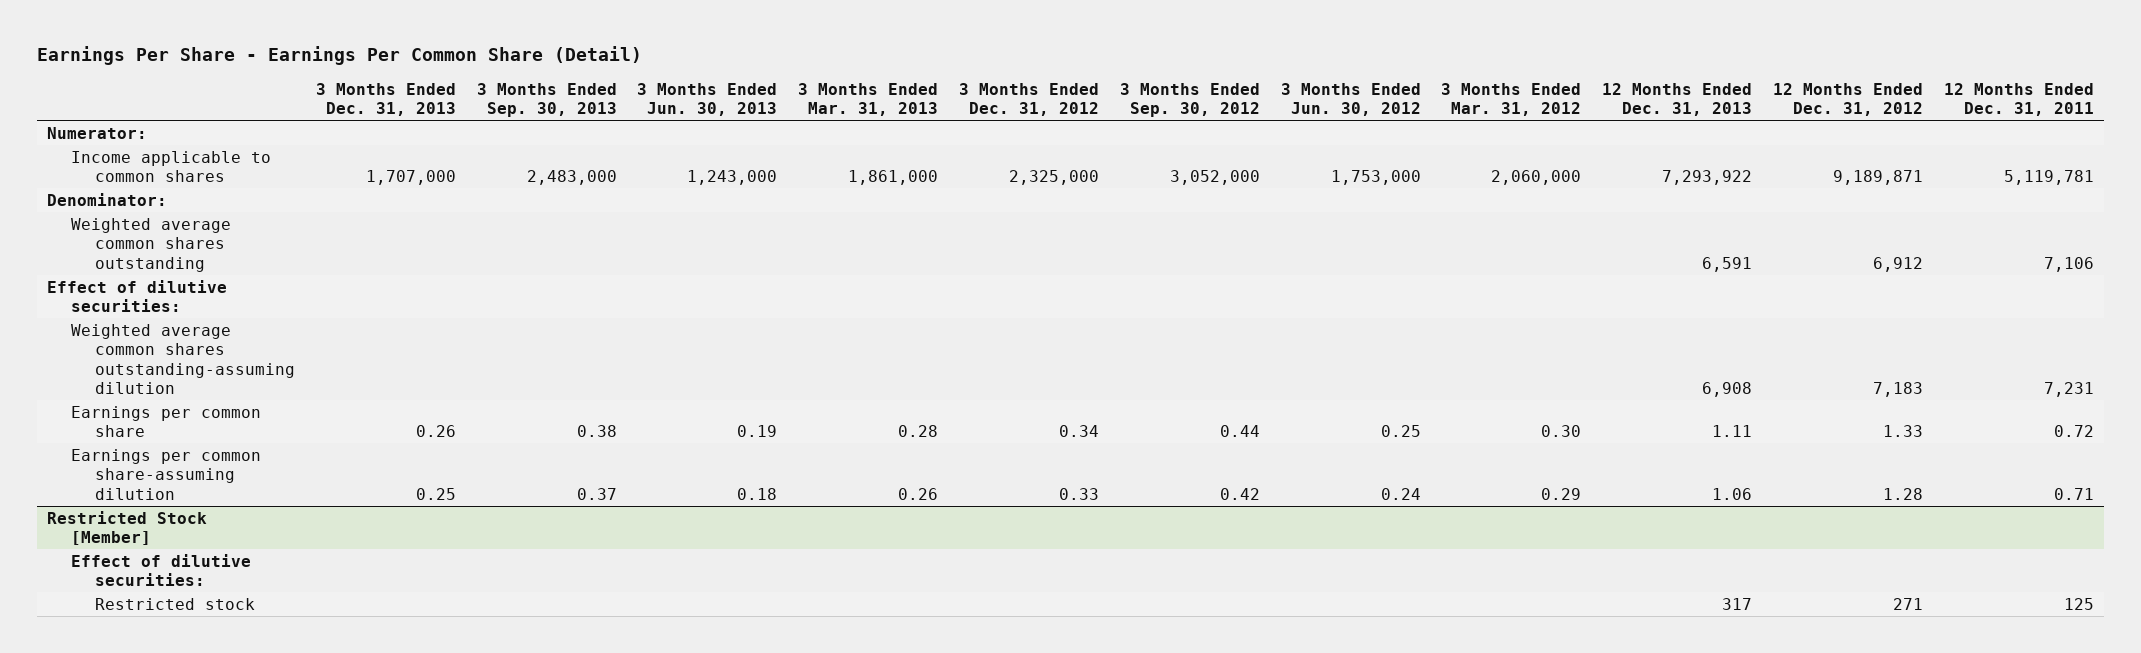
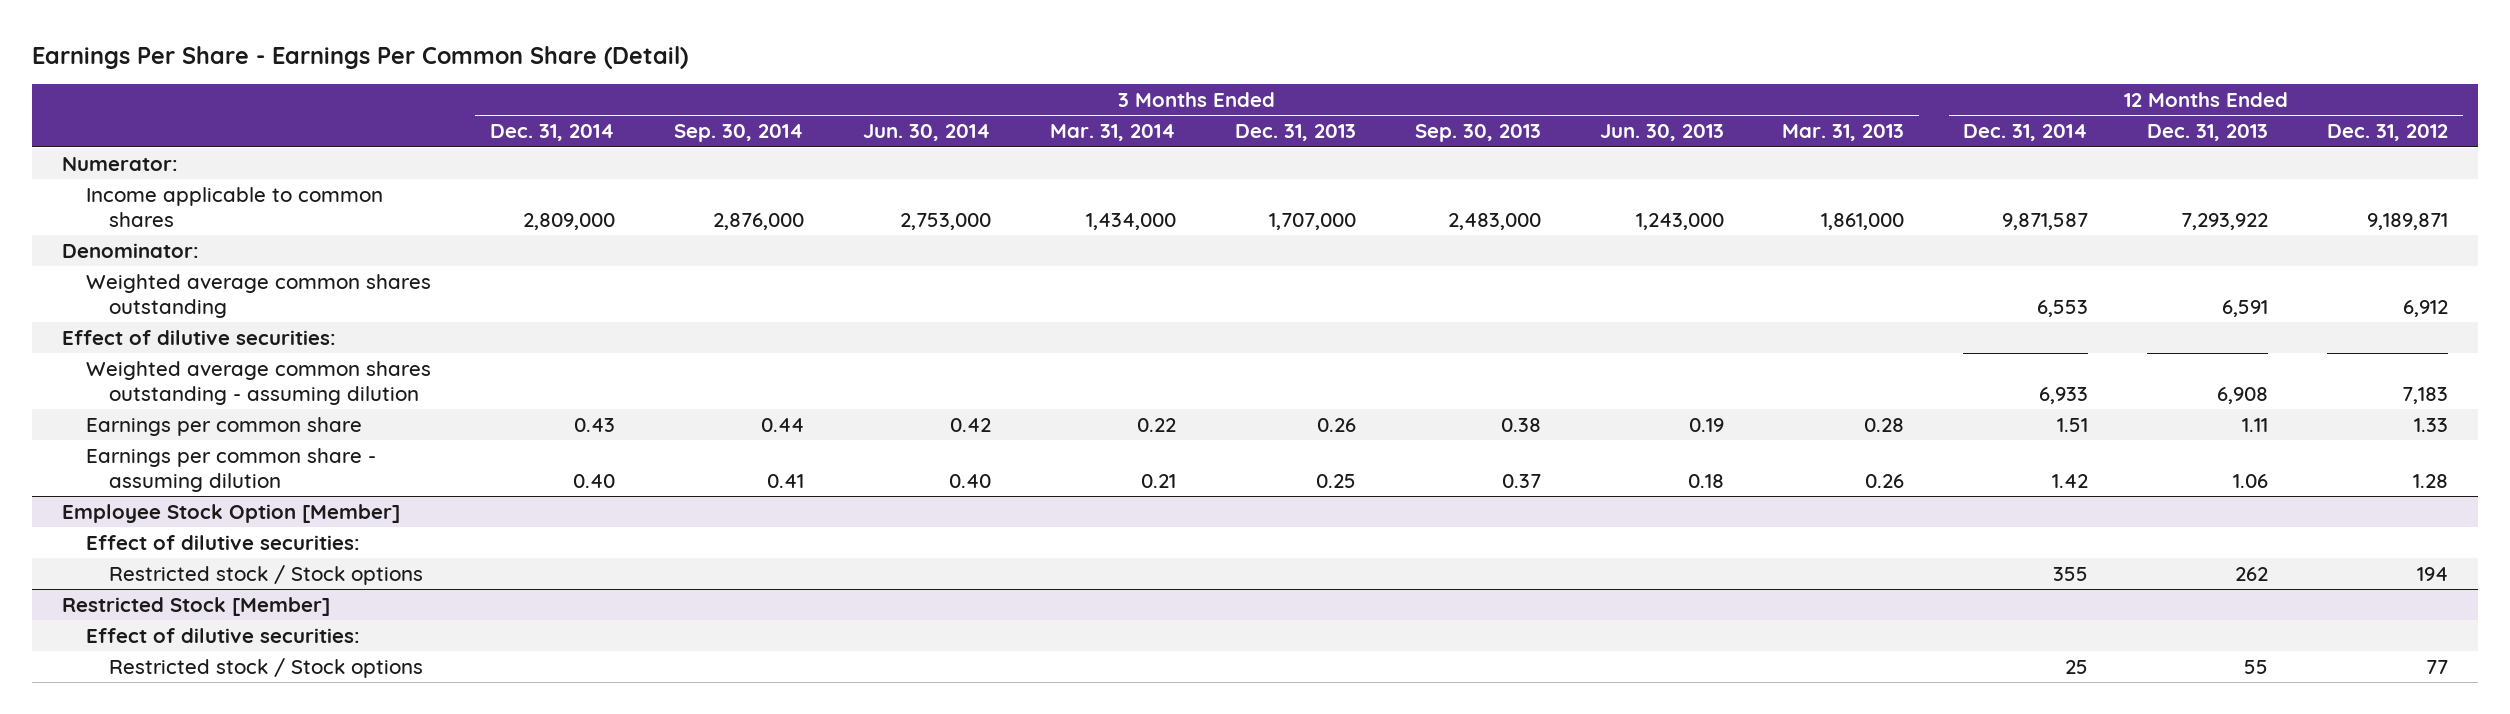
- | 3 Months Ended Dec. 31, 2013 | 3 Months Ended Sep. 30, 2013 | 3 Months Ended Jun. 30, 2013 | 3 Months Ended Mar. 31, 2013 | 3 Months Ended Dec. 31, 2012 | 3 Months Ended Sep. 30, 2012 | 3 Months Ended Jun. 30, 2012 | 3 Months Ended Mar. 31, 2012 | 12 Months Ended Dec. 31, 2013 | 12 Months Ended Dec. 31, 2012 | 12 Months Ended Dec. 31, 2011
+ | 3 Months Ended Dec. 31, 2014 | 3 Months Ended Sep. 30, 2014 | 3 Months Ended Jun. 30, 2014 | 3 Months Ended Mar. 31, 2014 | 3 Months Ended Dec. 31, 2013 | 3 Months Ended Sep. 30, 2013 | 3 Months Ended Jun. 30, 2013 | 3 Months Ended Mar. 31, 2013 | 12 Months Ended Dec. 31, 2014 | 12 Months Ended Dec. 31, 2013 | 12 Months Ended Dec. 31, 2012
- Weighted average common shares outstanding-assuming dilution | | | | | | | | | 6,908 | 7,183 | 7,231
+ Weighted average common shares outstanding - assuming dilution | | | | | | | | | 6,933 | 6,908 | 7,183
- Earnings per common share-assuming dilution | 0.25 | 0.37 | 0.18 | 0.26 | 0.33 | 0.42 | 0.24 | 0.29 | 1.06 | 1.28 | 0.71
+ Earnings per common share - assuming dilution | 0.40 | 0.41 | 0.40 | 0.21 | 0.25 | 0.37 | 0.18 | 0.26 | 1.42 | 1.06 | 1.28
+ Employee Stock Option [Member]
+ Effect of dilutive securities:
+ Restricted stock / Stock options | | | | | | | | | 355 | 262 | 194
@ Restricted Stock [Member]
- Restricted stock | | | | | | | | | 317 | 271 | 125
+ Restricted stock / Stock options | | | | | | | | | 25 | 55 | 77

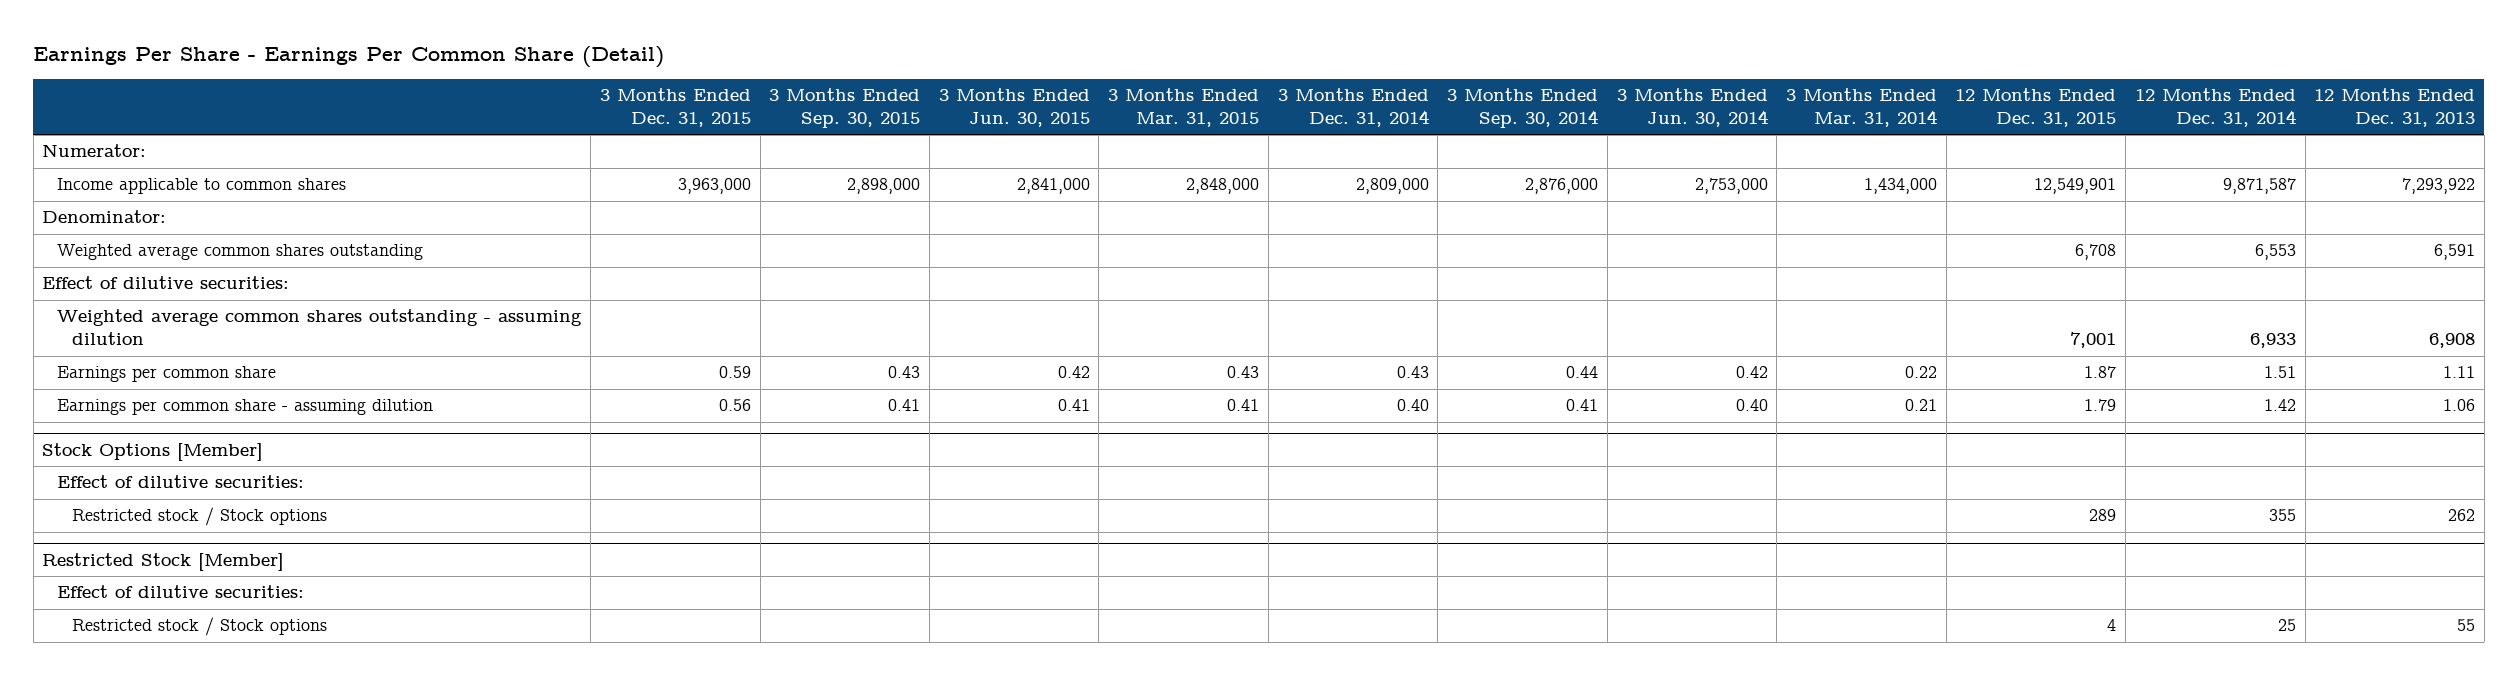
- | 3 Months Ended Dec. 31, 2014 | 3 Months Ended Sep. 30, 2014 | 3 Months Ended Jun. 30, 2014 | 3 Months Ended Mar. 31, 2014 | 3 Months Ended Dec. 31, 2013 | 3 Months Ended Sep. 30, 2013 | 3 Months Ended Jun. 30, 2013 | 3 Months Ended Mar. 31, 2013 | 12 Months Ended Dec. 31, 2014 | 12 Months Ended Dec. 31, 2013 | 12 Months Ended Dec. 31, 2012
+ | 3 Months Ended Dec. 31, 2015 | 3 Months Ended Sep. 30, 2015 | 3 Months Ended Jun. 30, 2015 | 3 Months Ended Mar. 31, 2015 | 3 Months Ended Dec. 31, 2014 | 3 Months Ended Sep. 30, 2014 | 3 Months Ended Jun. 30, 2014 | 3 Months Ended Mar. 31, 2014 | 12 Months Ended Dec. 31, 2015 | 12 Months Ended Dec. 31, 2014 | 12 Months Ended Dec. 31, 2013
- Employee Stock Option [Member]
+ Stock Options [Member]

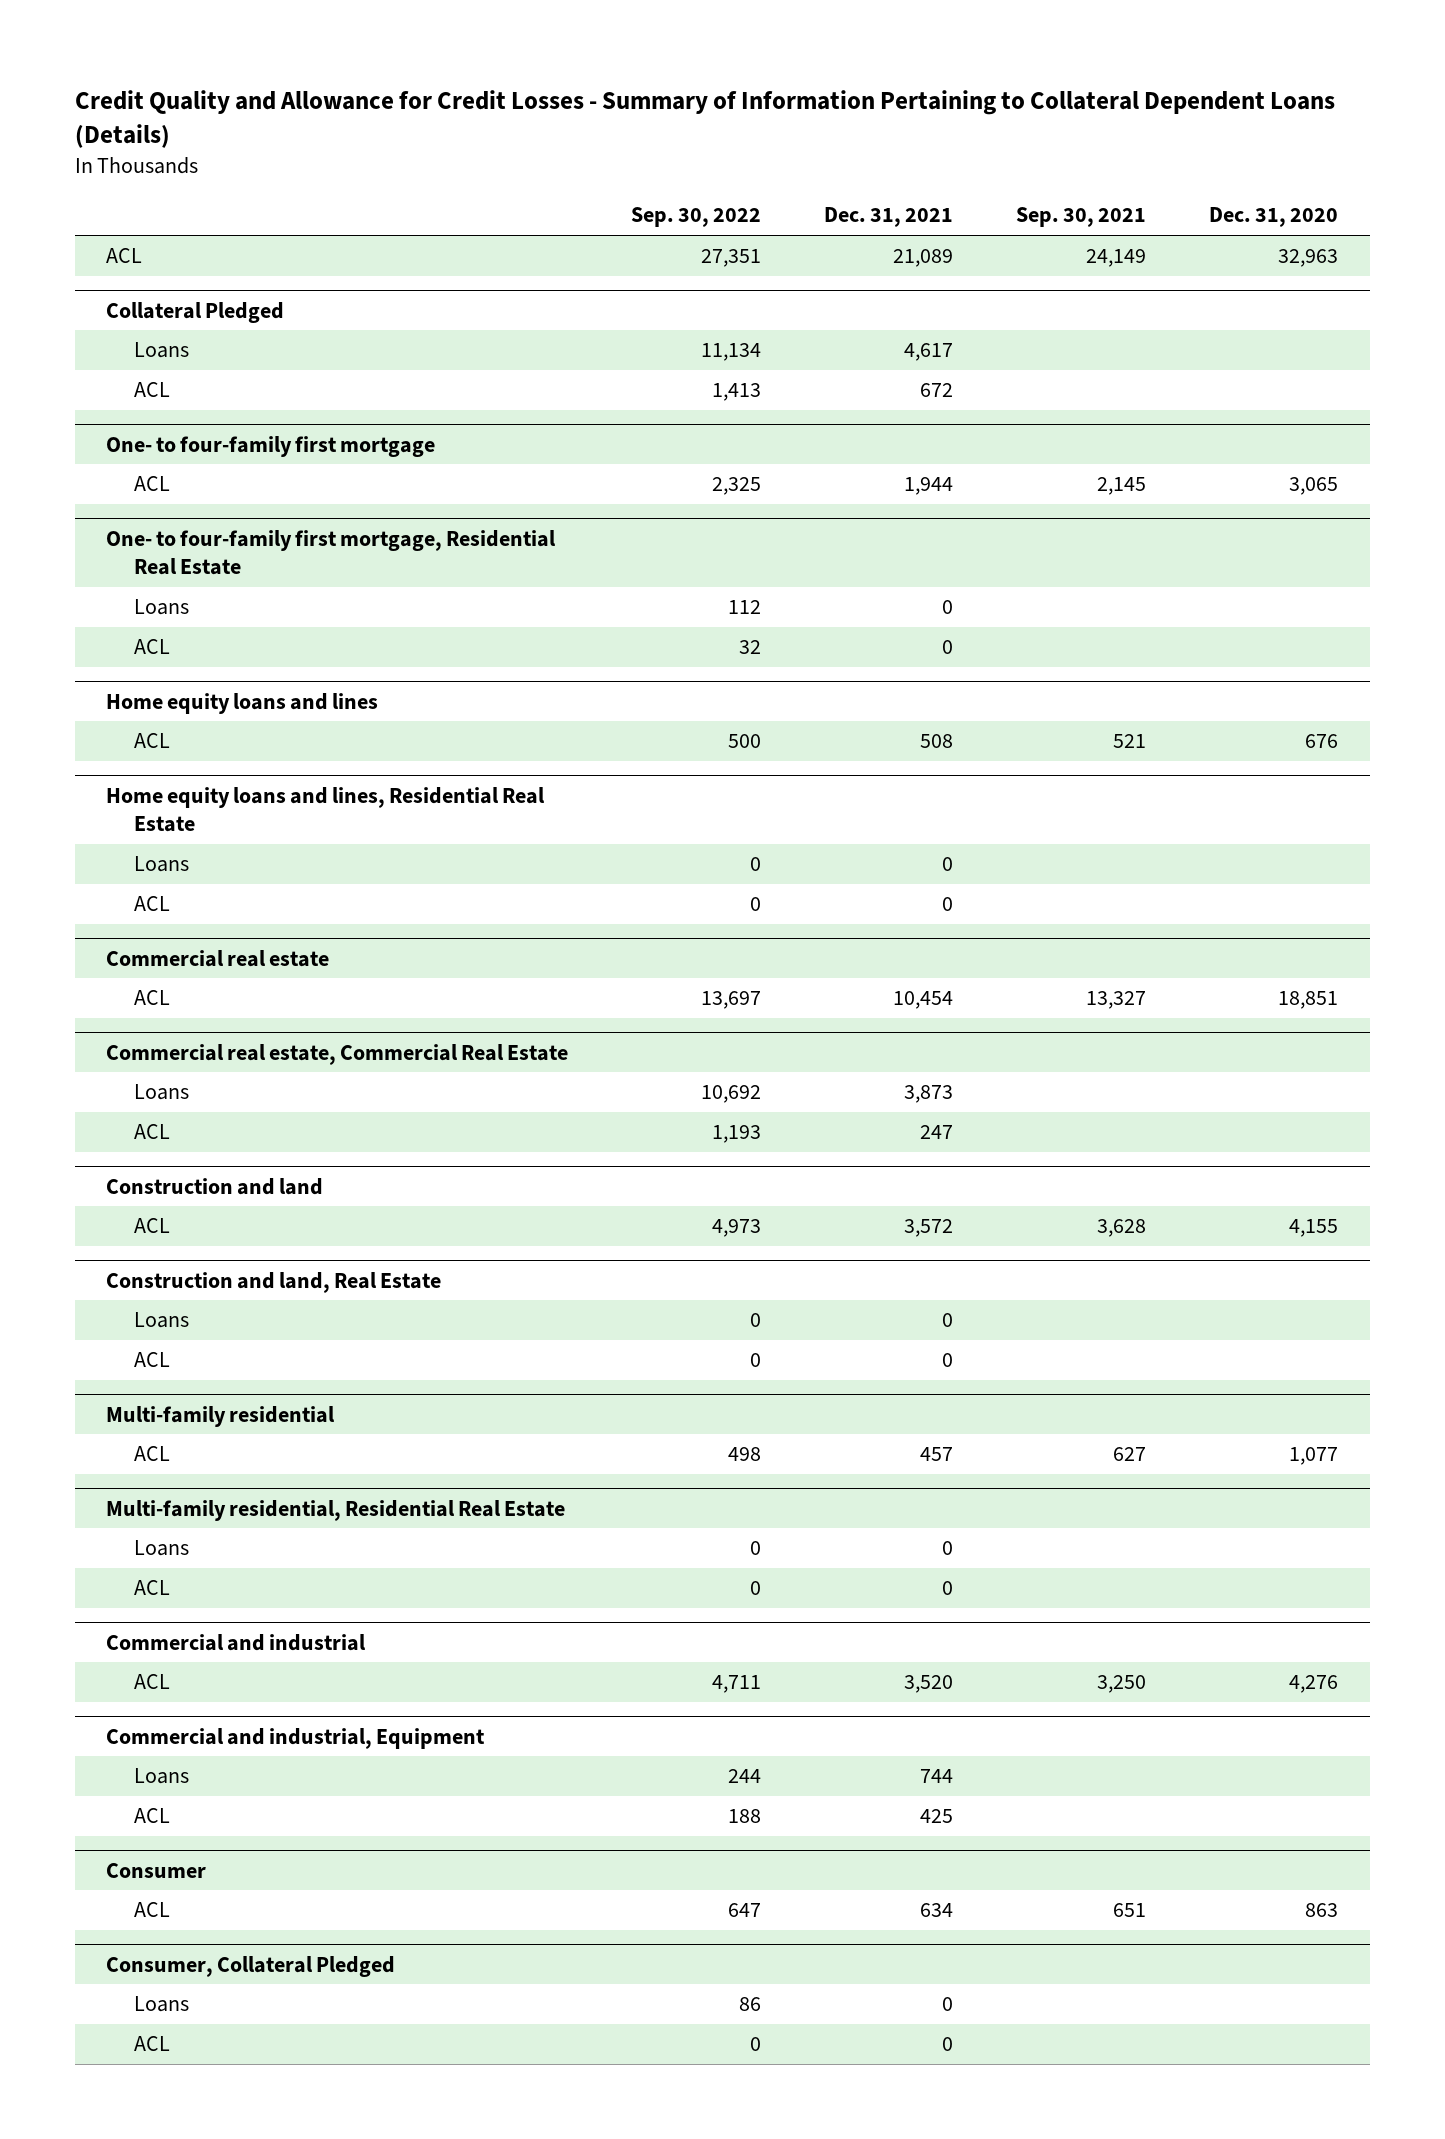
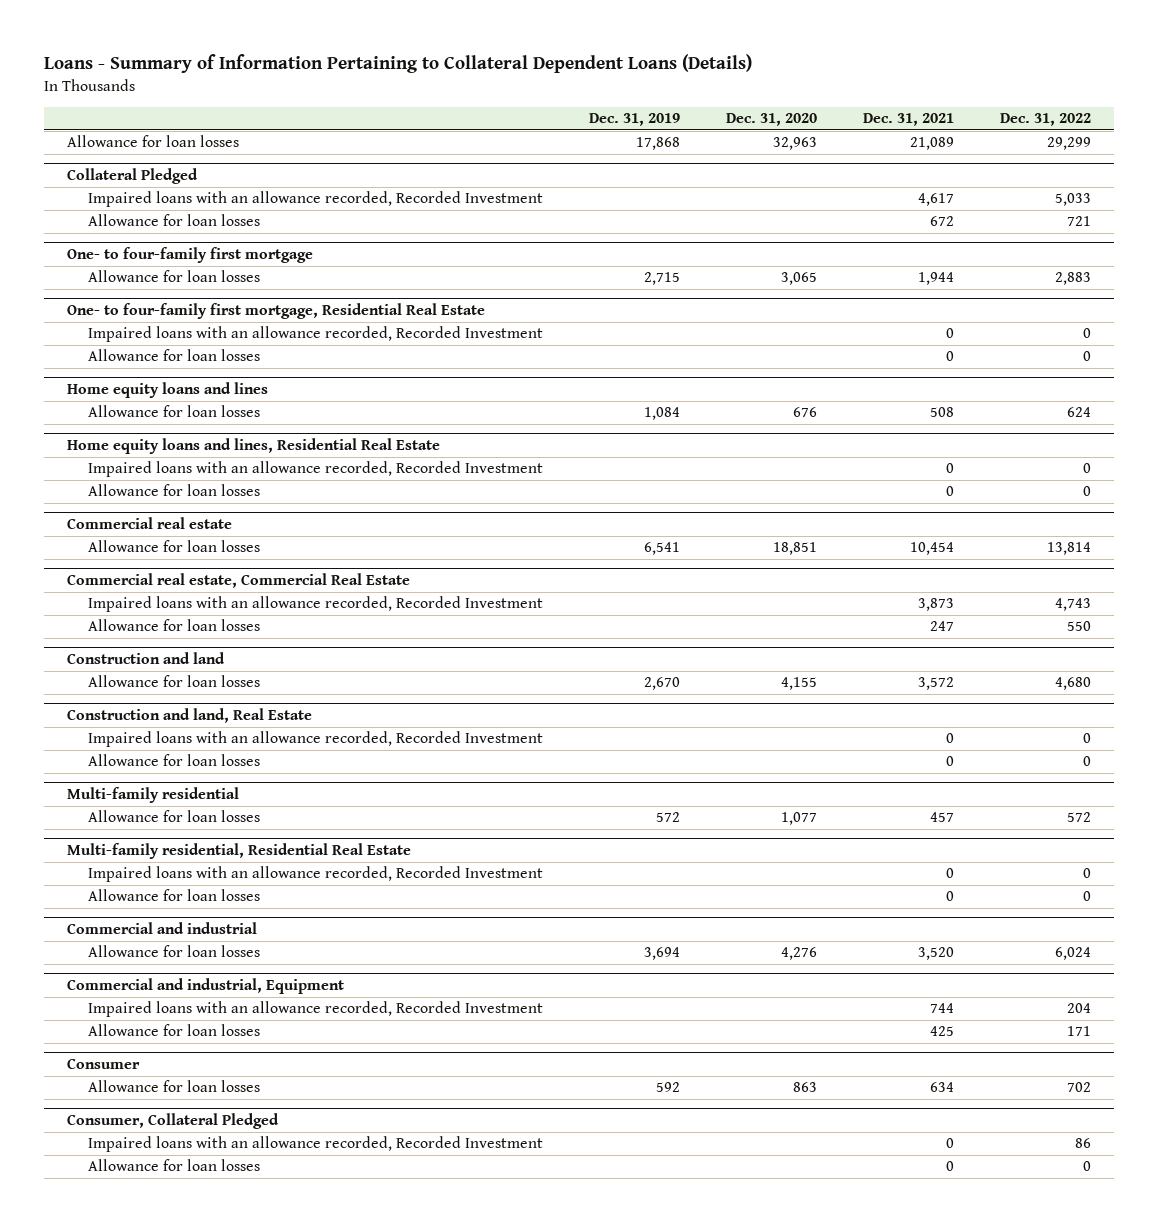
- Credit Quality and Allowance for Credit Losses - Summary of Information Pertaining to Collateral Dependent Loans (Details)
+ Loans - Summary of Information Pertaining to Collateral Dependent Loans (Details)
- | Sep. 30, 2022 | Dec. 31, 2021 | Sep. 30, 2021 | Dec. 31, 2020
+ | Dec. 31, 2019 | Dec. 31, 2020 | Dec. 31, 2021 | Dec. 31, 2022
- ACL | 27,351 | 21,089 | 24,149 | 32,963
+ Allowance for loan losses | 17,868 | 32,963 | 21,089 | 29,299
@ Collateral Pledged
- Loans | 11,134 | 4,617 | |
- ACL | 1,413 | 672 | |
+ Impaired loans with an allowance recorded, Recorded Investment | | | 4,617 | 5,033
+ Allowance for loan losses | | | 672 | 721
@ One- to four-family first mortgage
- ACL | 2,325 | 1,944 | 2,145 | 3,065
+ Allowance for loan losses | 2,715 | 3,065 | 1,944 | 2,883
@ One- to four-family first mortgage, Residential Real Estate
- Loans | 112 | 0 | |
- ACL | 32 | 0 | |
+ Impaired loans with an allowance recorded, Recorded Investment | | | 0 | 0
+ Allowance for loan losses | | | 0 | 0
@ Home equity loans and lines
- ACL | 500 | 508 | 521 | 676
+ Allowance for loan losses | 1,084 | 676 | 508 | 624
@ Home equity loans and lines, Residential Real Estate
- Loans | 0 | 0 | |
- ACL | 0 | 0 | |
+ Impaired loans with an allowance recorded, Recorded Investment | | | 0 | 0
+ Allowance for loan losses | | | 0 | 0
@ Commercial real estate
- ACL | 13,697 | 10,454 | 13,327 | 18,851
+ Allowance for loan losses | 6,541 | 18,851 | 10,454 | 13,814
@ Commercial real estate, Commercial Real Estate
- Loans | 10,692 | 3,873 | |
- ACL | 1,193 | 247 | |
+ Impaired loans with an allowance recorded, Recorded Investment | | | 3,873 | 4,743
+ Allowance for loan losses | | | 247 | 550
@ Construction and land
- ACL | 4,973 | 3,572 | 3,628 | 4,155
+ Allowance for loan losses | 2,670 | 4,155 | 3,572 | 4,680
@ Construction and land, Real Estate
- Loans | 0 | 0 | |
- ACL | 0 | 0 | |
+ Impaired loans with an allowance recorded, Recorded Investment | | | 0 | 0
+ Allowance for loan losses | | | 0 | 0
@ Multi-family residential
- ACL | 498 | 457 | 627 | 1,077
+ Allowance for loan losses | 572 | 1,077 | 457 | 572
@ Multi-family residential, Residential Real Estate
- Loans | 0 | 0 | |
- ACL | 0 | 0 | |
+ Impaired loans with an allowance recorded, Recorded Investment | | | 0 | 0
+ Allowance for loan losses | | | 0 | 0
@ Commercial and industrial
- ACL | 4,711 | 3,520 | 3,250 | 4,276
+ Allowance for loan losses | 3,694 | 4,276 | 3,520 | 6,024
@ Commercial and industrial, Equipment
- Loans | 244 | 744 | |
- ACL | 188 | 425 | |
+ Impaired loans with an allowance recorded, Recorded Investment | | | 744 | 204
+ Allowance for loan losses | | | 425 | 171
@ Consumer
- ACL | 647 | 634 | 651 | 863
+ Allowance for loan losses | 592 | 863 | 634 | 702
@ Consumer, Collateral Pledged
- Loans | 86 | 0 | |
- ACL | 0 | 0 | |
+ Impaired loans with an allowance recorded, Recorded Investment | | | 0 | 86
+ Allowance for loan losses | | | 0 | 0

